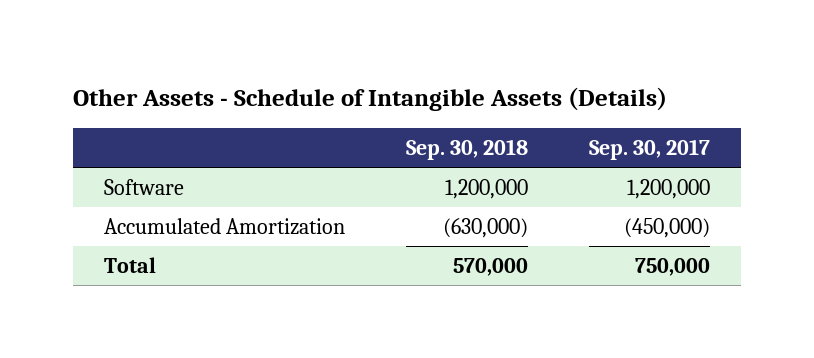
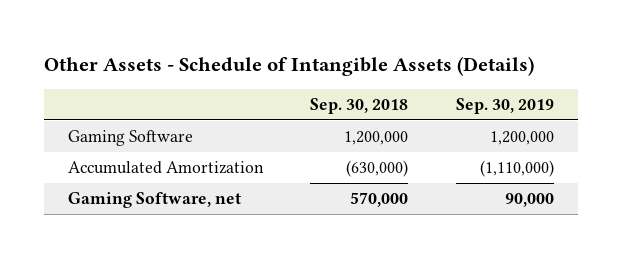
- | Sep. 30, 2018 | Sep. 30, 2017
+ | Sep. 30, 2018 | Sep. 30, 2019
- Software | 1,200,000 | 1,200,000
+ Gaming Software | 1,200,000 | 1,200,000
- Total | 570,000 | 750,000
+ Gaming Software, net | 570,000 | 90,000

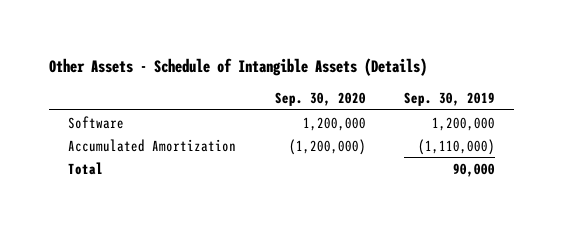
- | Sep. 30, 2018 | Sep. 30, 2019
+ | Sep. 30, 2020 | Sep. 30, 2019
- Gaming Software | 1,200,000 | 1,200,000
+ Software | 1,200,000 | 1,200,000
- Gaming Software, net | 570,000 | 90,000
+ Total | | 90,000

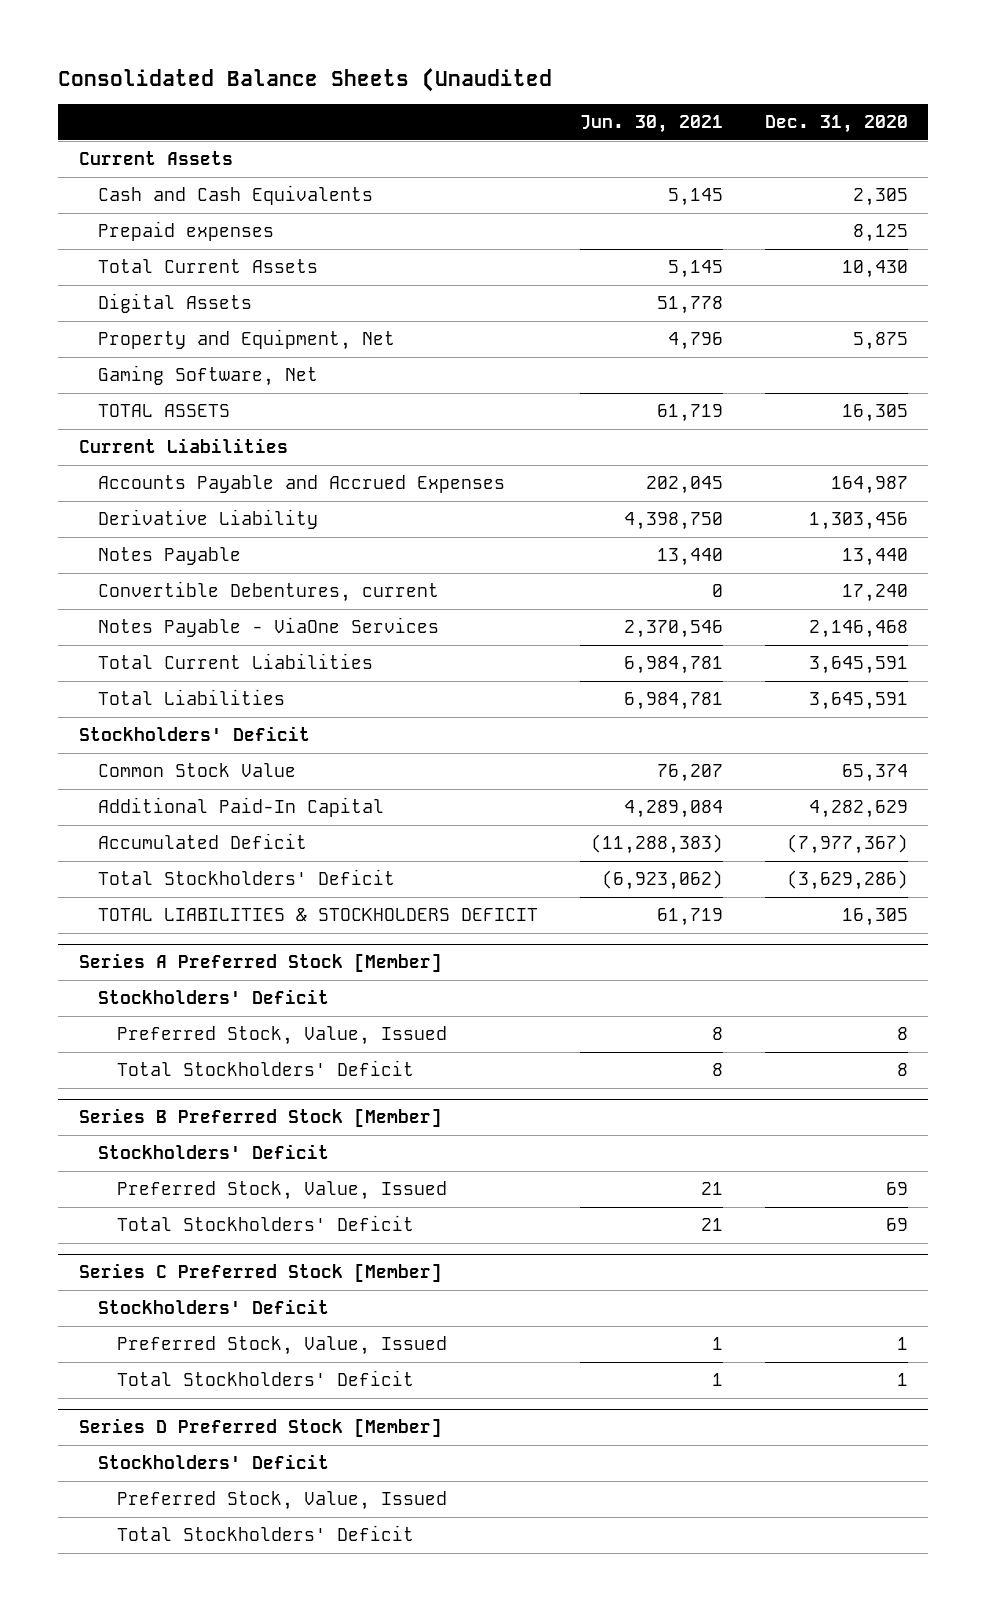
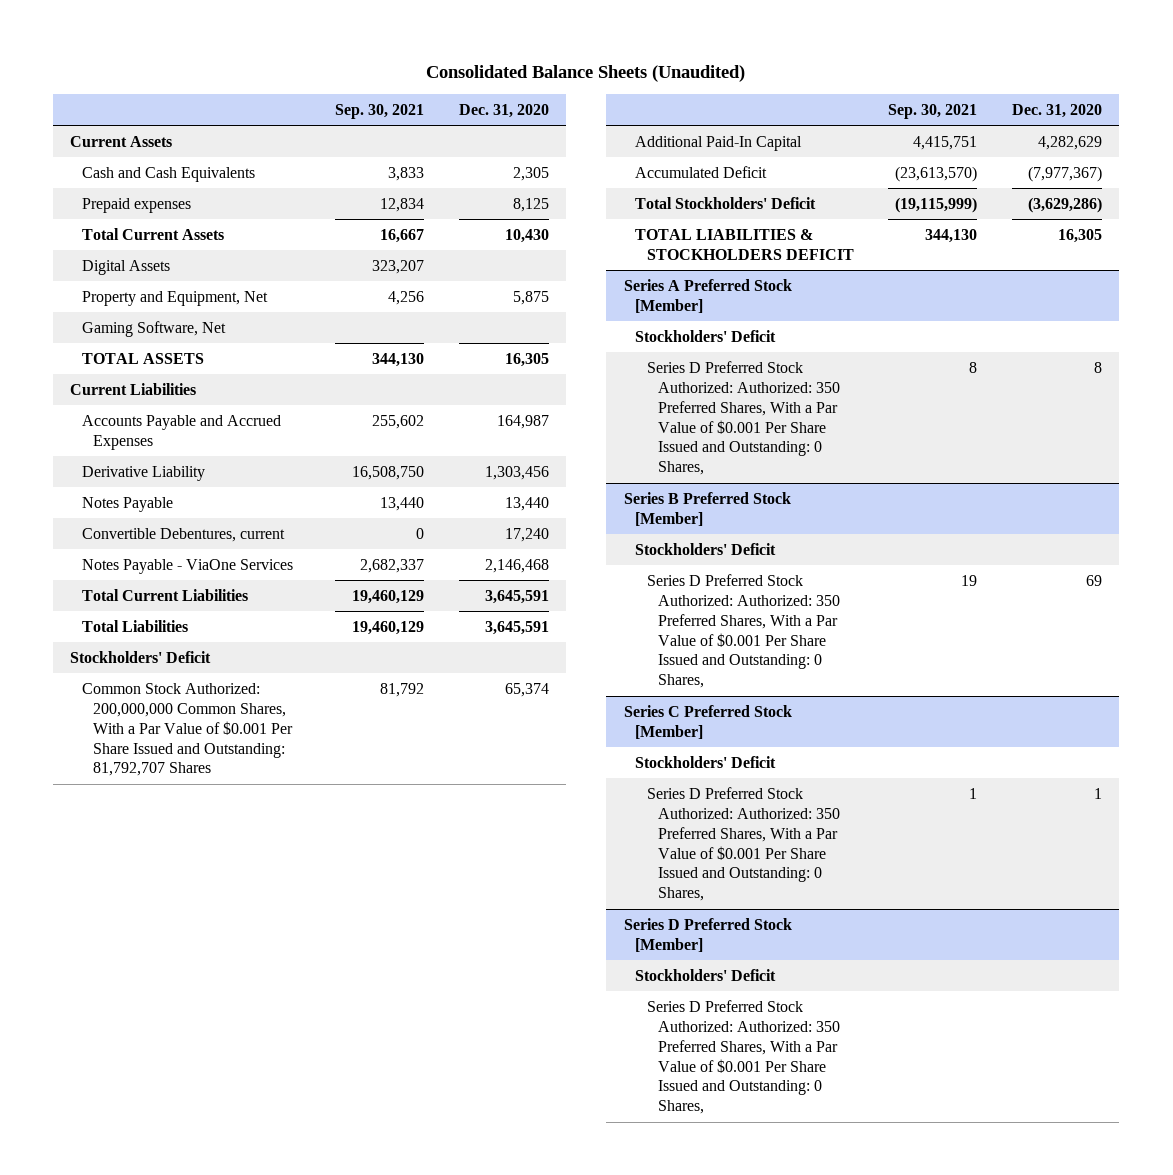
- Consolidated Balance Sheets (Unaudited
+ Consolidated Balance Sheets (Unaudited)
- | Jun. 30, 2021 | Dec. 31, 2020
+ | Sep. 30, 2021 | Dec. 31, 2020
- Common Stock Value | 76,207 | 65,374
+ Common Stock Authorized: 200,000,000 Common Shares, With a Par Value of $0.001 Per Share Issued and Outstanding: 81,792,707 Shares | 81,792 | 65,374
@ Series A Preferred Stock [Member]
- Preferred Stock, Value, Issued | 8 | 8
- Total Stockholders' Deficit | 8 | 8
+ Series D Preferred Stock Authorized: Authorized: 350 Preferred Shares, With a Par Value of $0.001 Per Share Issued and Outstanding: 0 Shares, | 8 | 8
@ Series B Preferred Stock [Member]
- Preferred Stock, Value, Issued | 21 | 69
- Total Stockholders' Deficit | 21 | 69
+ Series D Preferred Stock Authorized: Authorized: 350 Preferred Shares, With a Par Value of $0.001 Per Share Issued and Outstanding: 0 Shares, | 19 | 69
@ Series C Preferred Stock [Member]
- Preferred Stock, Value, Issued | 1 | 1
- Total Stockholders' Deficit | 1 | 1
+ Series D Preferred Stock Authorized: Authorized: 350 Preferred Shares, With a Par Value of $0.001 Per Share Issued and Outstanding: 0 Shares, | 1 | 1
@ Series D Preferred Stock [Member]
- Preferred Stock, Value, Issued
- Total Stockholders' Deficit
+ Series D Preferred Stock Authorized: Authorized: 350 Preferred Shares, With a Par Value of $0.001 Per Share Issued and Outstanding: 0 Shares,

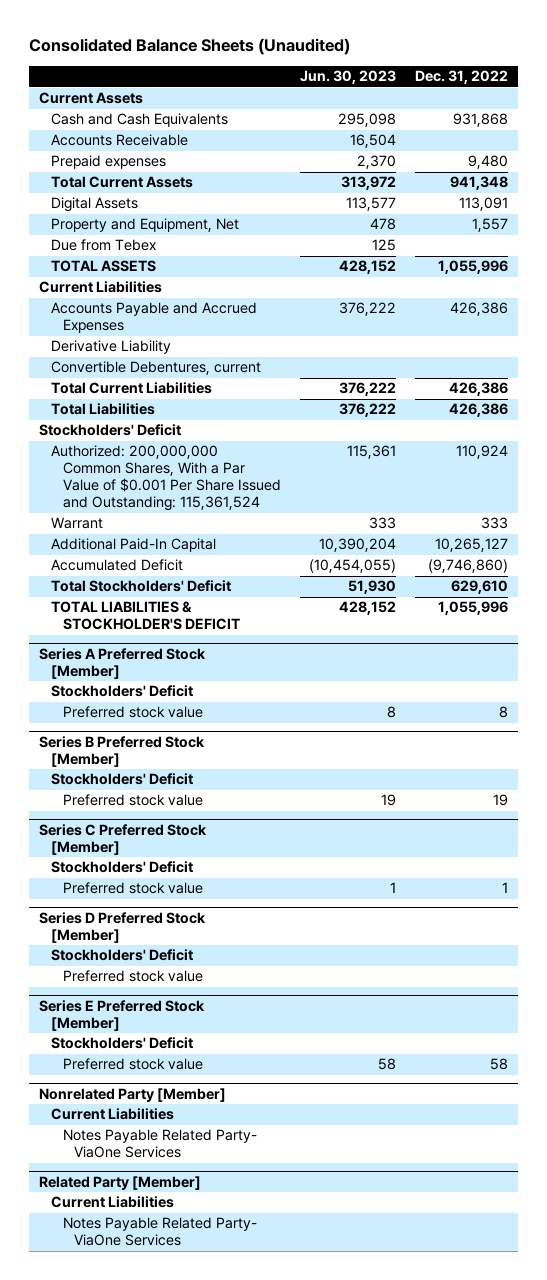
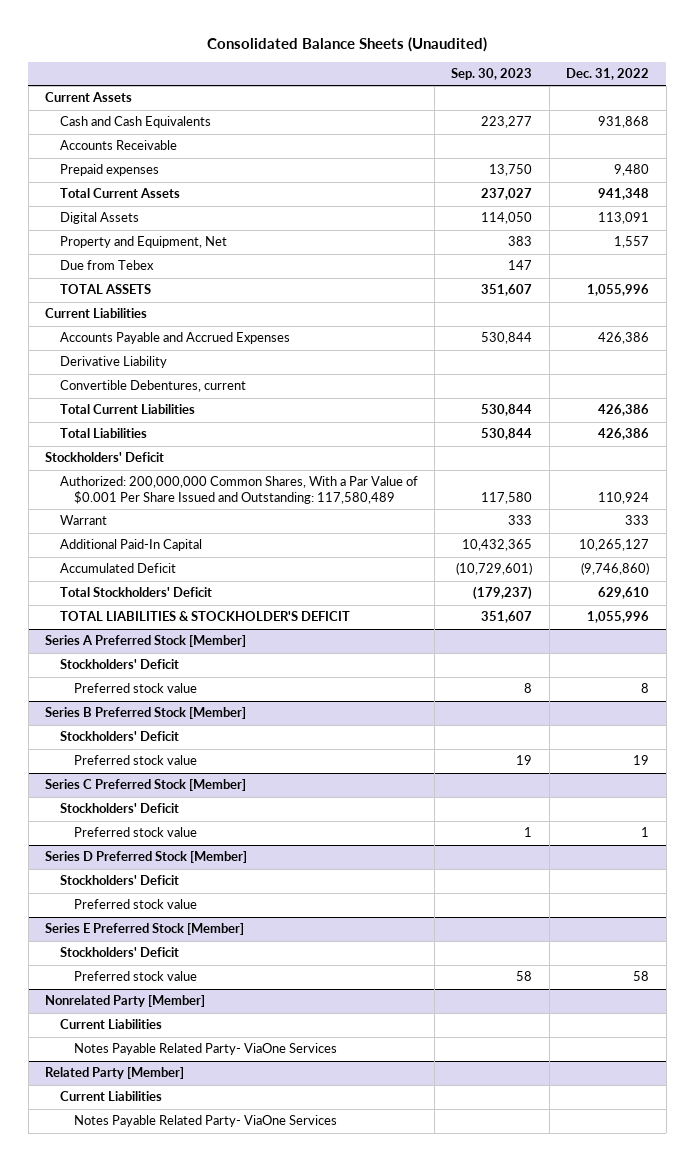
- | Jun. 30, 2023 | Dec. 31, 2022
+ | Sep. 30, 2023 | Dec. 31, 2022
- Authorized: 200,000,000 Common Shares, With a Par Value of $0.001 Per Share Issued and Outstanding: 115,361,524 | 115,361 | 110,924
+ Authorized: 200,000,000 Common Shares, With a Par Value of $0.001 Per Share Issued and Outstanding: 117,580,489 | 117,580 | 110,924

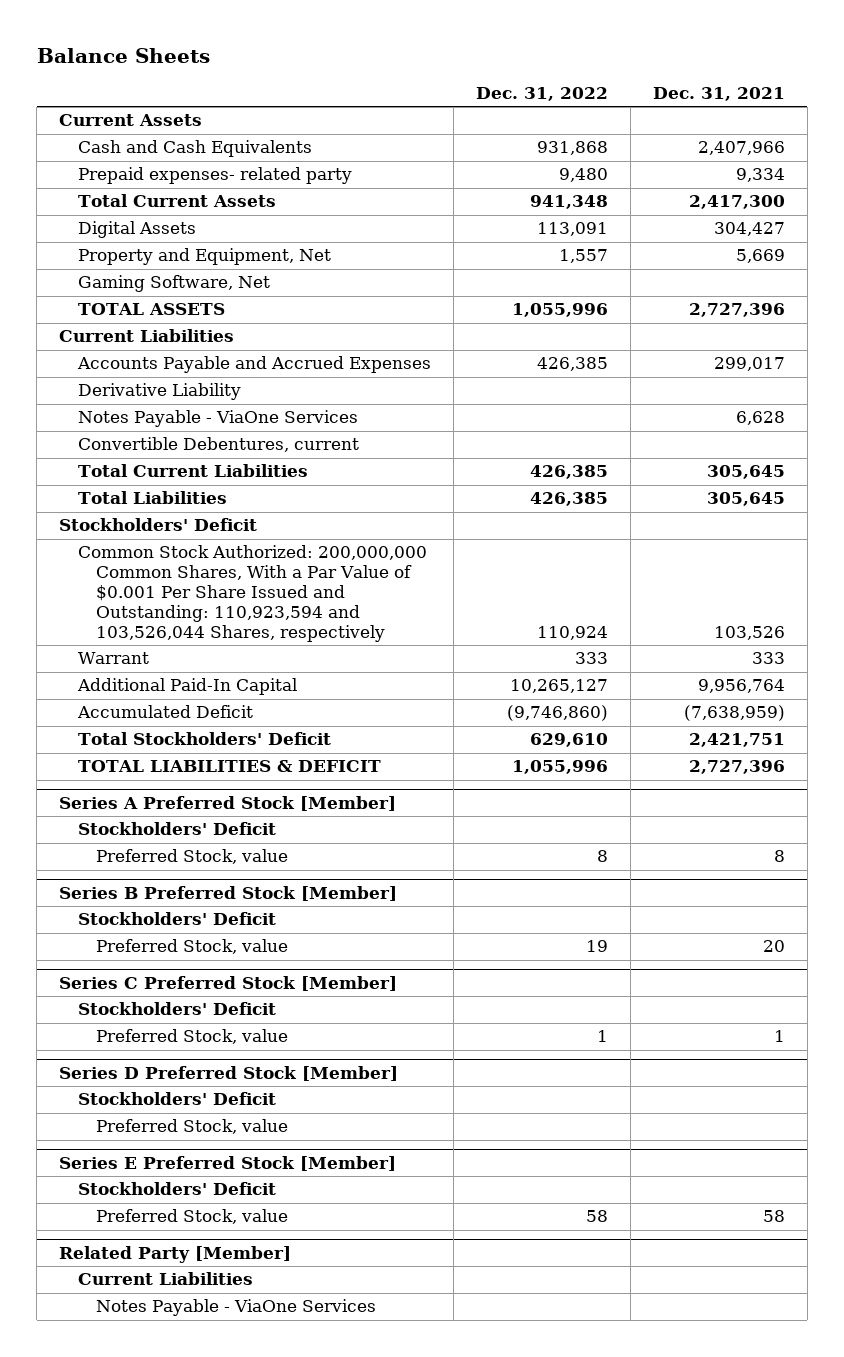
- Consolidated Balance Sheets (Unaudited)
+ Balance Sheets
- | Sep. 30, 2023 | Dec. 31, 2022
+ | Dec. 31, 2022 | Dec. 31, 2021
- Accounts Receivable
- Prepaid expenses | 13,750 | 9,480
+ Prepaid expenses- related party | 9,480 | 9,334
- Due from Tebex | 147 |
+ Gaming Software, Net
- Accounts Payable and Accrued Expenses | 530,844 | 426,386
+ Accounts Payable and Accrued Expenses | 426,385 | 299,017
+ Notes Payable - ViaOne Services | | 6,628
- Total Current Liabilities | 530,844 | 426,386
- Total Liabilities | 530,844 | 426,386
+ Total Current Liabilities | 426,385 | 305,645
+ Total Liabilities | 426,385 | 305,645
- Authorized: 200,000,000 Common Shares, With a Par Value of $0.001 Per Share Issued and Outstanding: 117,580,489 | 117,580 | 110,924
+ Common Stock Authorized: 200,000,000 Common Shares, With a Par Value of $0.001 Per Share Issued and Outstanding: 110,923,594 and 103,526,044 Shares, respectively | 110,924 | 103,526
- TOTAL LIABILITIES & STOCKHOLDER'S DEFICIT | 351,607 | 1,055,996
+ TOTAL LIABILITIES & DEFICIT | 1,055,996 | 2,727,396
@ Series A Preferred Stock [Member]
- Preferred stock value | 8 | 8
+ Preferred Stock, value | 8 | 8
@ Series B Preferred Stock [Member]
- Preferred stock value | 19 | 19
+ Preferred Stock, value | 19 | 20
@ Series C Preferred Stock [Member]
- Preferred stock value | 1 | 1
+ Preferred Stock, value | 1 | 1
@ Series D Preferred Stock [Member]
- Preferred stock value
+ Preferred Stock, value
@ Series E Preferred Stock [Member]
- Preferred stock value | 58 | 58
- Nonrelated Party [Member]
- Current Liabilities
- Notes Payable Related Party- ViaOne Services
@ Series E Preferred Stock [Member]
+ Preferred Stock, value | 58 | 58
@ Related Party [Member]
- Notes Payable Related Party- ViaOne Services
+ Notes Payable - ViaOne Services

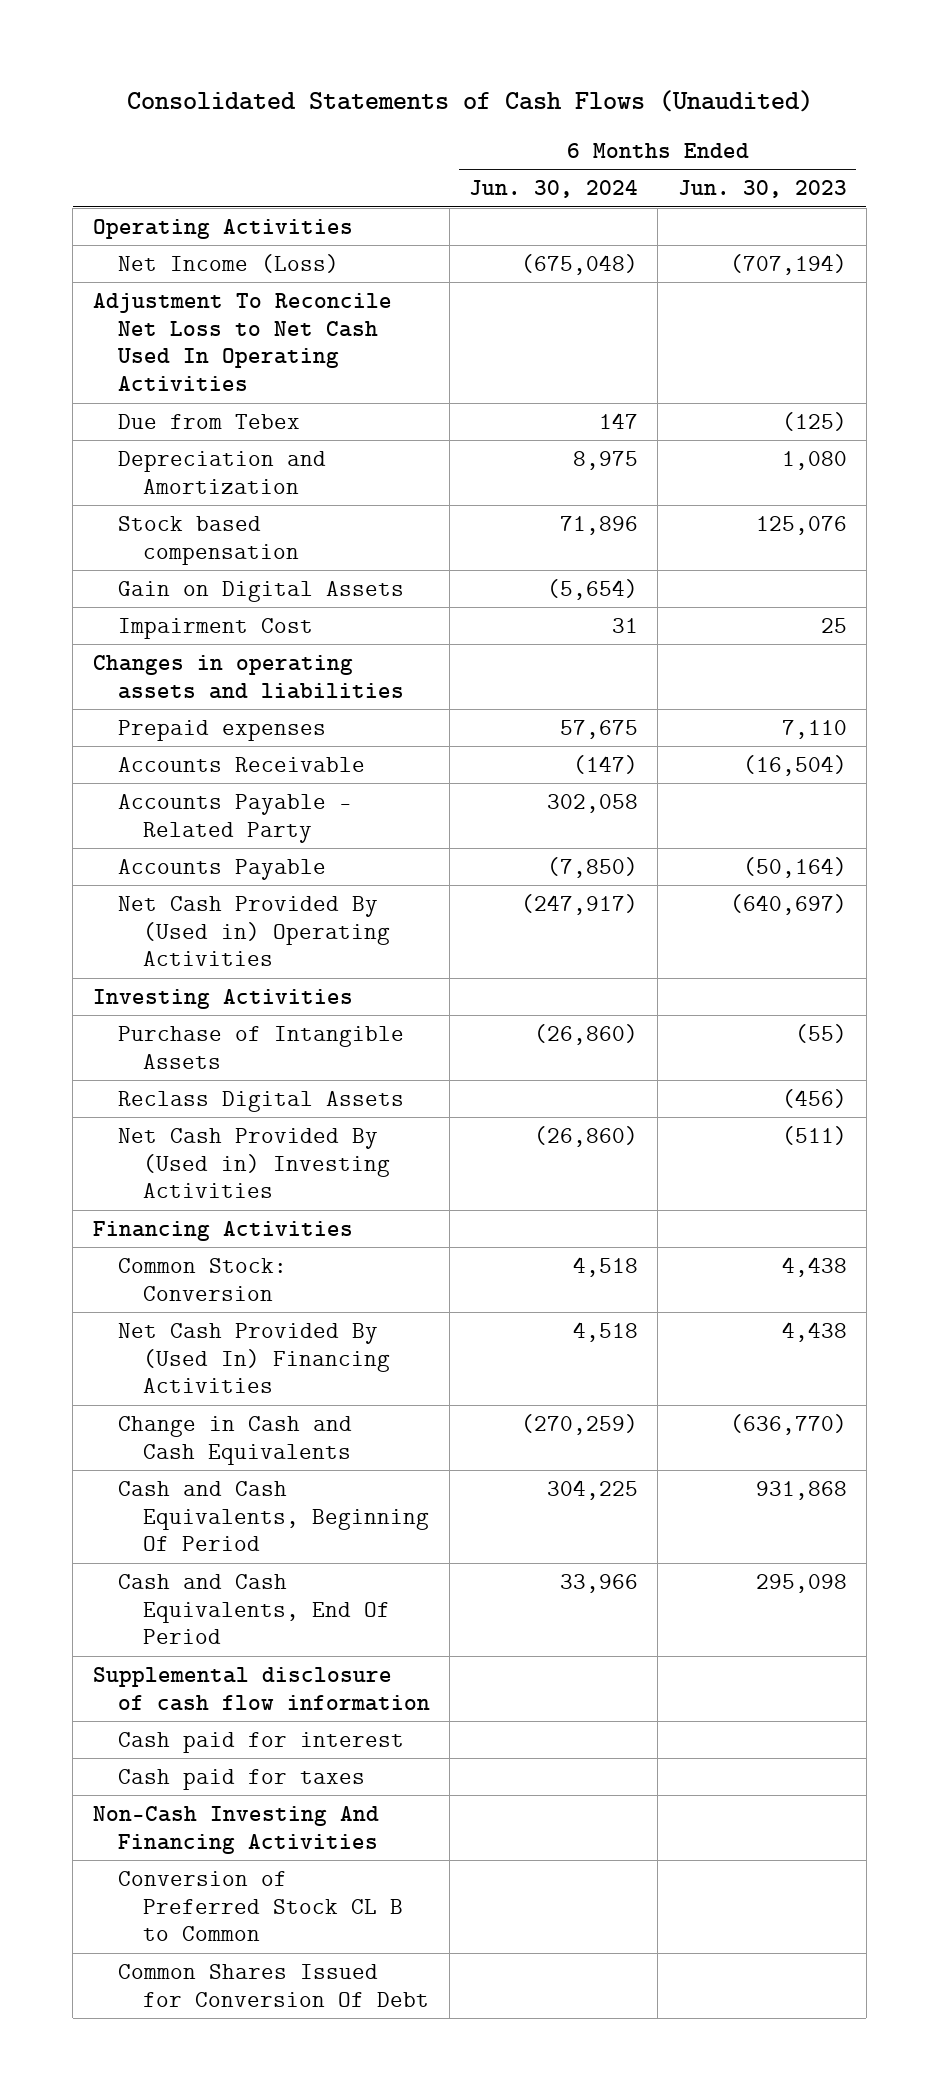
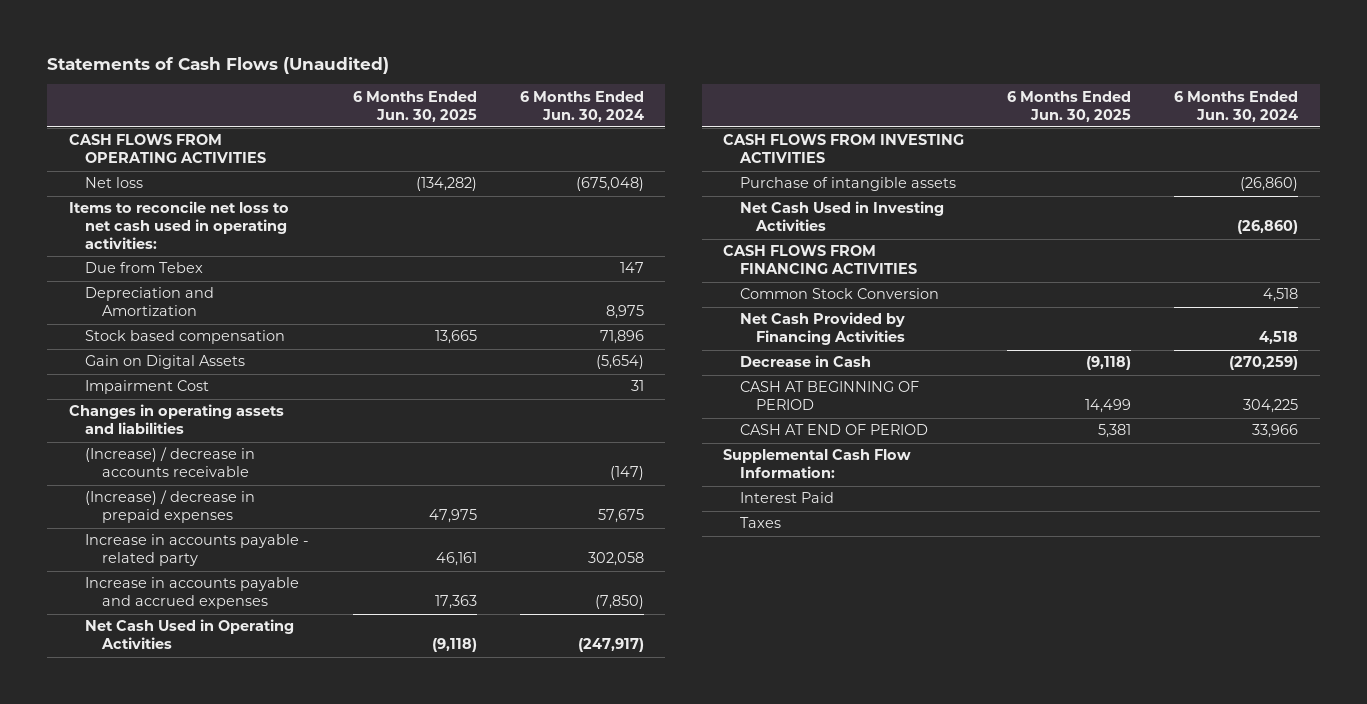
- Consolidated Statements of Cash Flows (Unaudited)
+ Statements of Cash Flows (Unaudited)
- | 6 Months Ended Jun. 30, 2024 | 6 Months Ended Jun. 30, 2023
+ | 6 Months Ended Jun. 30, 2025 | 6 Months Ended Jun. 30, 2024
- Operating Activities
- Net Income (Loss) | (675,048) | (707,194)
- Adjustment To Reconcile Net Loss to Net Cash Used In Operating Activities
+ CASH FLOWS FROM OPERATING ACTIVITIES
+ Net loss | (134,282) | (675,048)
+ Items to reconcile net loss to net cash used in operating activities:
- Prepaid expenses | 57,675 | 7,110
- Accounts Receivable | (147) | (16,504)
- Accounts Payable - Related Party | 302,058 |
- Accounts Payable | (7,850) | (50,164)
- Net Cash Provided By (Used in) Operating Activities | (247,917) | (640,697)
- Investing Activities
- Purchase of Intangible Assets | (26,860) | (55)
- Reclass Digital Assets | | (456)
- Net Cash Provided By (Used in) Investing Activities | (26,860) | (511)
- Financing Activities
- Common Stock: Conversion | 4,518 | 4,438
- Net Cash Provided By (Used In) Financing Activities | 4,518 | 4,438
- Change in Cash and Cash Equivalents | (270,259) | (636,770)
- Cash and Cash Equivalents, Beginning Of Period | 304,225 | 931,868
- Cash and Cash Equivalents, End Of Period | 33,966 | 295,098
- Supplemental disclosure of cash flow information
- Cash paid for interest
- Cash paid for taxes
- Non-Cash Investing And Financing Activities
- Conversion of Preferred Stock CL B to Common
- Common Shares Issued for Conversion Of Debt
+ (Increase) / decrease in accounts receivable | | (147)
+ (Increase) / decrease in prepaid expenses | 47,975 | 57,675
+ Increase in accounts payable - related party | 46,161 | 302,058
+ Increase in accounts payable and accrued expenses | 17,363 | (7,850)
+ Net Cash Used in Operating Activities | (9,118) | (247,917)
+ CASH FLOWS FROM INVESTING ACTIVITIES
+ Purchase of intangible assets | | (26,860)
+ Net Cash Used in Investing Activities | | (26,860)
+ CASH FLOWS FROM FINANCING ACTIVITIES
+ Common Stock Conversion | | 4,518
+ Net Cash Provided by Financing Activities | | 4,518
+ Decrease in Cash | (9,118) | (270,259)
+ CASH AT BEGINNING OF PERIOD | 14,499 | 304,225
+ CASH AT END OF PERIOD | 5,381 | 33,966
+ Supplemental Cash Flow Information:
+ Interest Paid
+ Taxes

